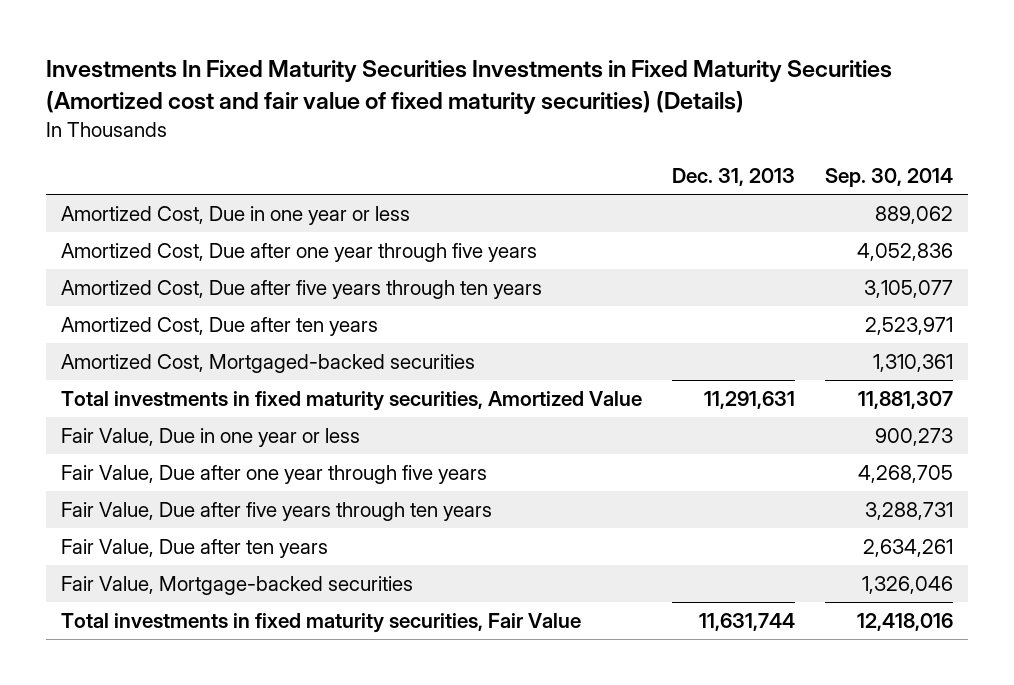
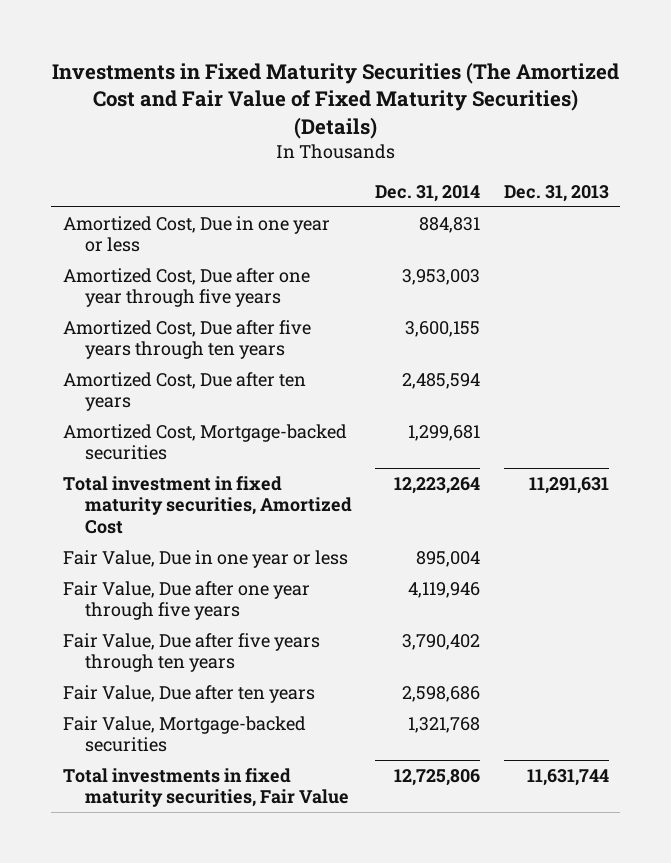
- Investments In Fixed Maturity Securities Investments in Fixed Maturity Securities (Amortized cost and fair value of fixed maturity securities) (Details)
+ Investments in Fixed Maturity Securities (The Amortized Cost and Fair Value of Fixed Maturity Securities) (Details)
- | Dec. 31, 2013 | Sep. 30, 2014
+ | Dec. 31, 2014 | Dec. 31, 2013
- Amortized Cost, Mortgaged-backed securities | | 1,310,361
- Total investments in fixed maturity securities, Amortized Value | 11,291,631 | 11,881,307
+ Amortized Cost, Mortgage-backed securities | 1,299,681 |
+ Total investment in fixed maturity securities, Amortized Cost | 12,223,264 | 11,291,631

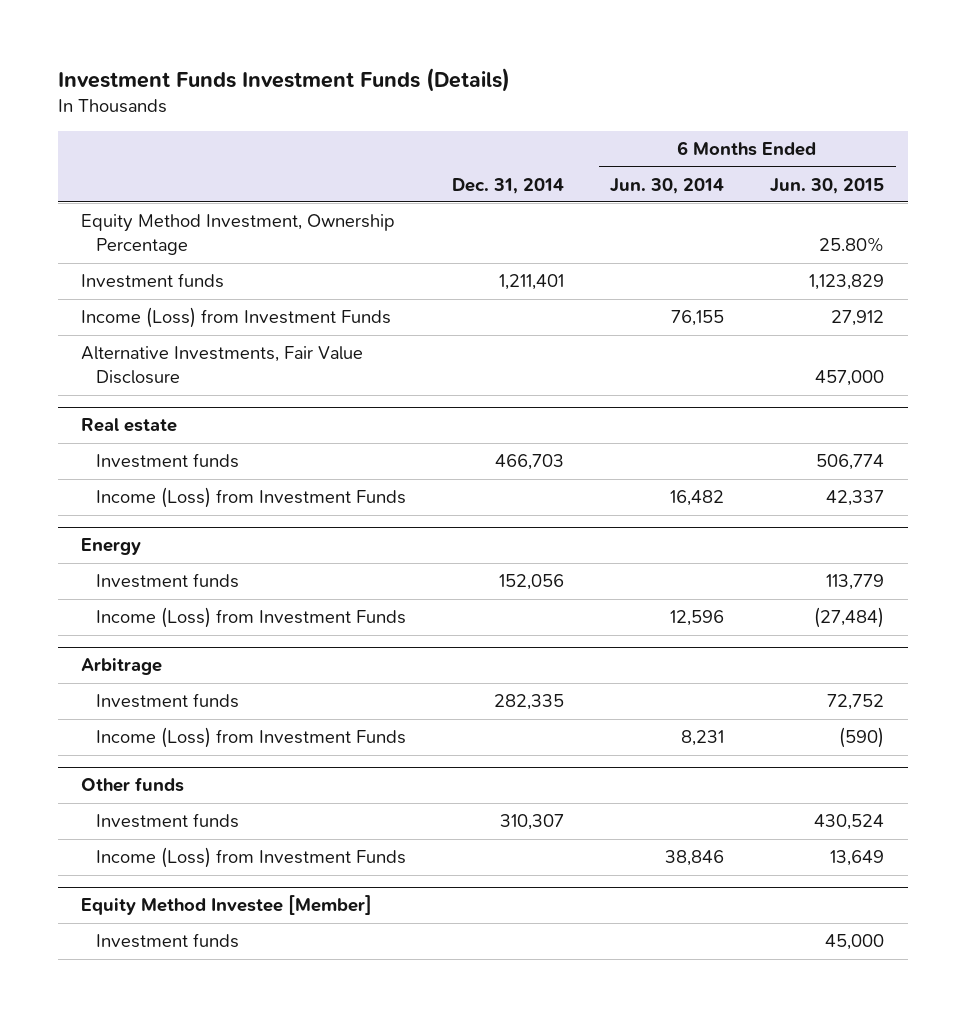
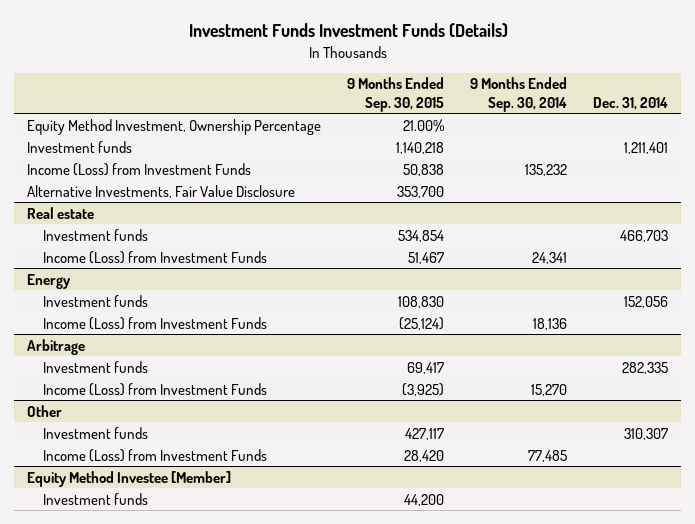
- | Dec. 31, 2014 | 6 Months Ended Jun. 30, 2014 | 6 Months Ended Jun. 30, 2015
+ | 9 Months Ended Sep. 30, 2015 | 9 Months Ended Sep. 30, 2014 | Dec. 31, 2014
- Other funds
+ Other

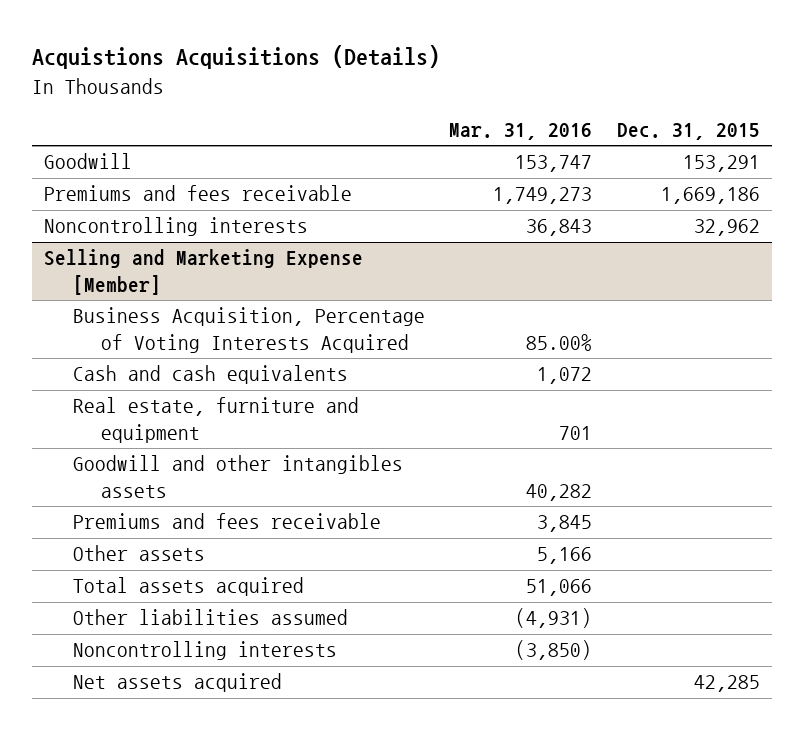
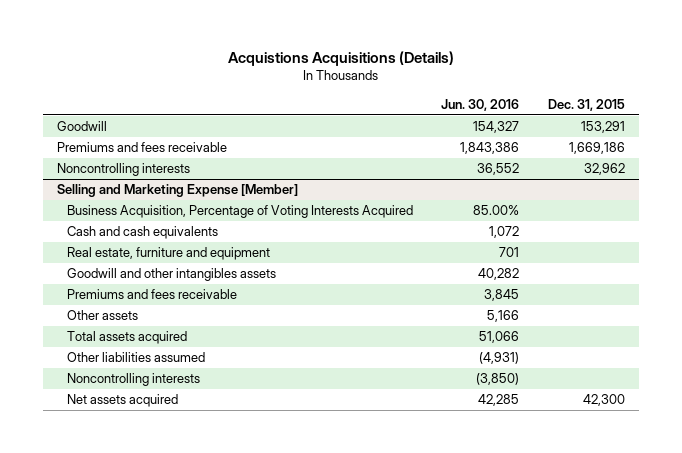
- | Mar. 31, 2016 | Dec. 31, 2015
+ | Jun. 30, 2016 | Dec. 31, 2015
@ Selling and Marketing Expense [Member]
- Net assets acquired | | 42,285
+ Net assets acquired | 42,285 | 42,300

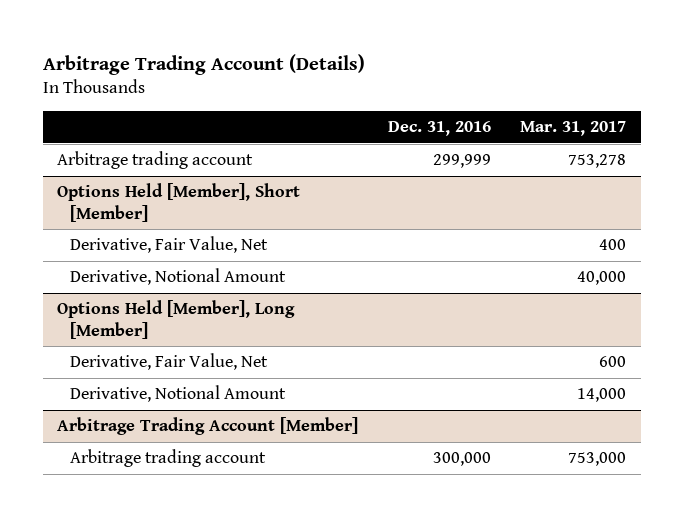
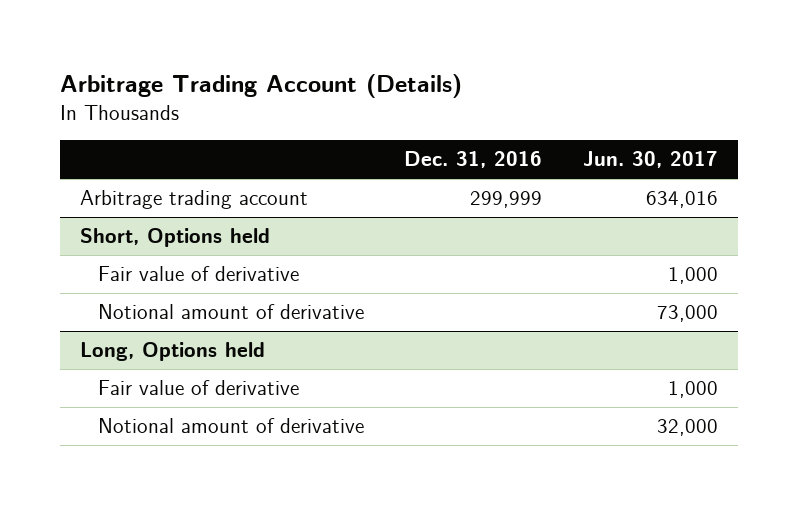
- | Dec. 31, 2016 | Mar. 31, 2017
+ | Dec. 31, 2016 | Jun. 30, 2017
- Options Held [Member], Short [Member]
- Derivative, Fair Value, Net | | 400
- Derivative, Notional Amount | | 40,000
- Options Held [Member], Long [Member]
- Derivative, Fair Value, Net | | 600
- Derivative, Notional Amount | | 14,000
- Arbitrage Trading Account [Member]
- Arbitrage trading account | 300,000 | 753,000
+ Short, Options held
+ Fair value of derivative | | 1,000
+ Notional amount of derivative | | 73,000
+ Long, Options held
+ Fair value of derivative | | 1,000
+ Notional amount of derivative | | 32,000

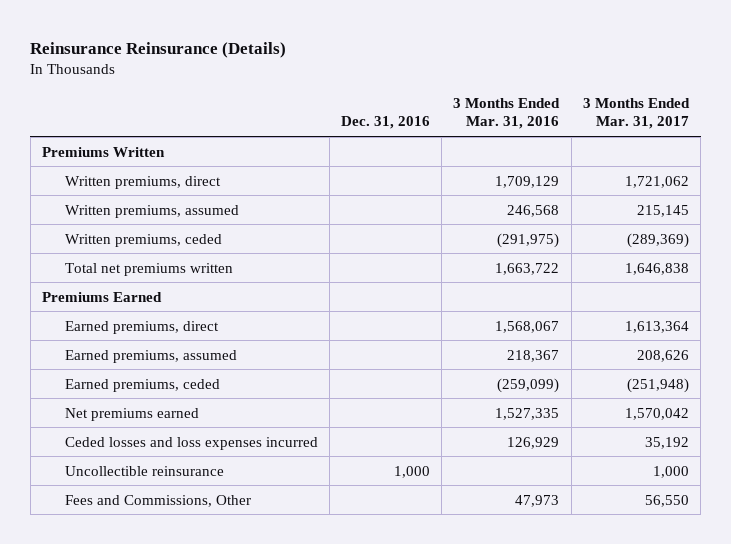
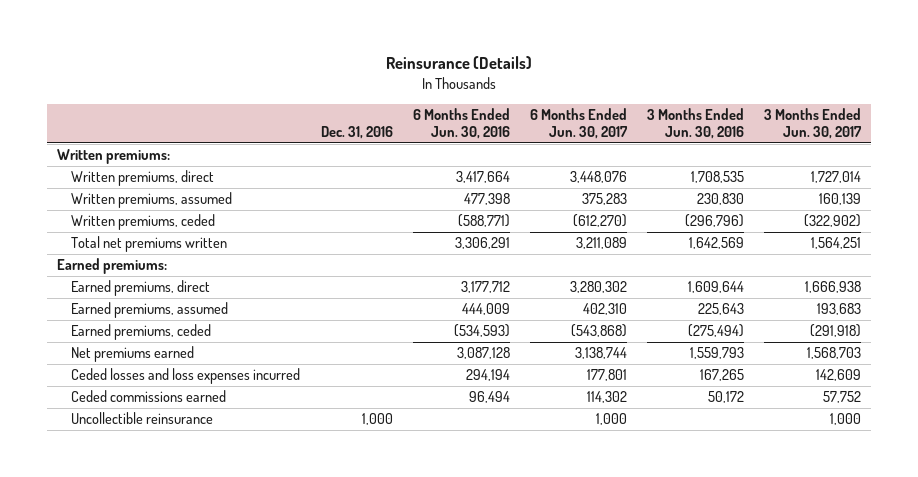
- Reinsurance Reinsurance (Details)
+ Reinsurance (Details)
- | Dec. 31, 2016 | 3 Months Ended Mar. 31, 2016 | 3 Months Ended Mar. 31, 2017
+ | Dec. 31, 2016 | 6 Months Ended Jun. 30, 2016 | 6 Months Ended Jun. 30, 2017 | 3 Months Ended Jun. 30, 2016 | 3 Months Ended Jun. 30, 2017
- Premiums Written
+ Written premiums:
- Premiums Earned
+ Earned premiums:
+ Ceded commissions earned | | 96,494 | 114,302 | 50,172 | 57,752
- Fees and Commissions, Other | | 47,973 | 56,550

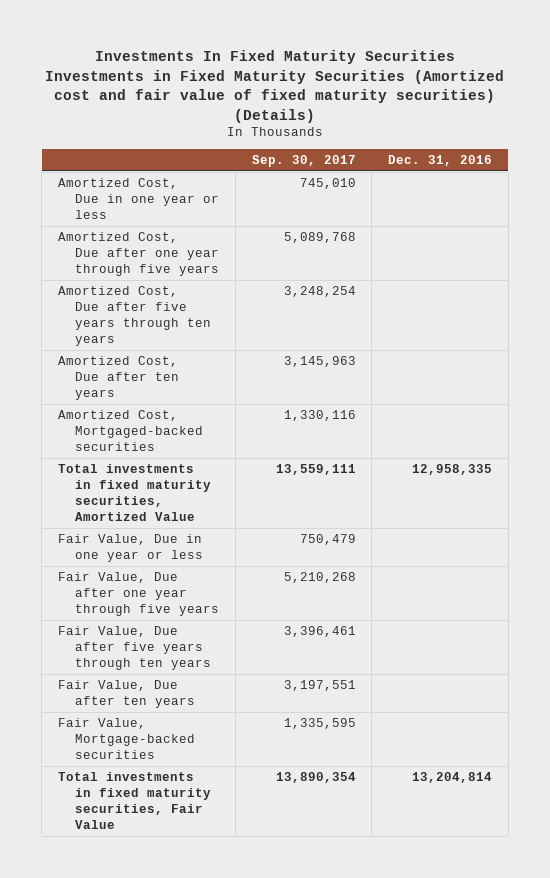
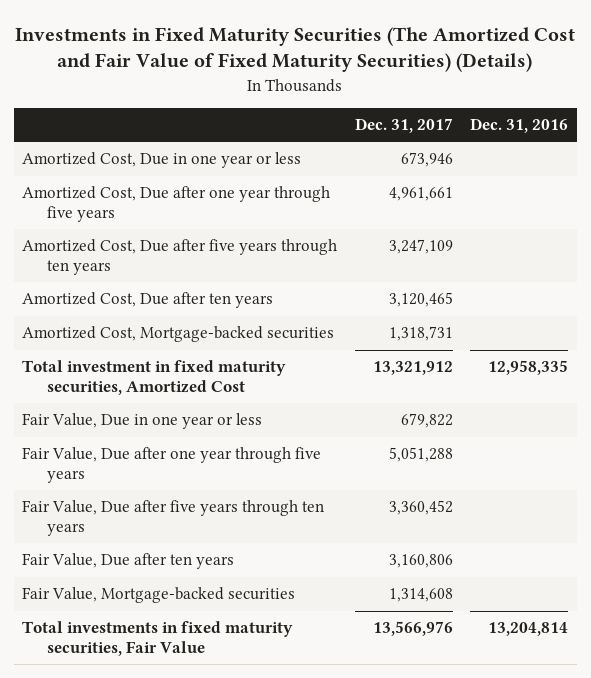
- Investments In Fixed Maturity Securities Investments in Fixed Maturity Securities (Amortized cost and fair value of fixed maturity securities) (Details)
+ Investments in Fixed Maturity Securities (The Amortized Cost and Fair Value of Fixed Maturity Securities) (Details)
- | Sep. 30, 2017 | Dec. 31, 2016
+ | Dec. 31, 2017 | Dec. 31, 2016
- Amortized Cost, Mortgaged-backed securities | 1,330,116 |
- Total investments in fixed maturity securities, Amortized Value | 13,559,111 | 12,958,335
+ Amortized Cost, Mortgage-backed securities | 1,318,731 |
+ Total investment in fixed maturity securities, Amortized Cost | 13,321,912 | 12,958,335

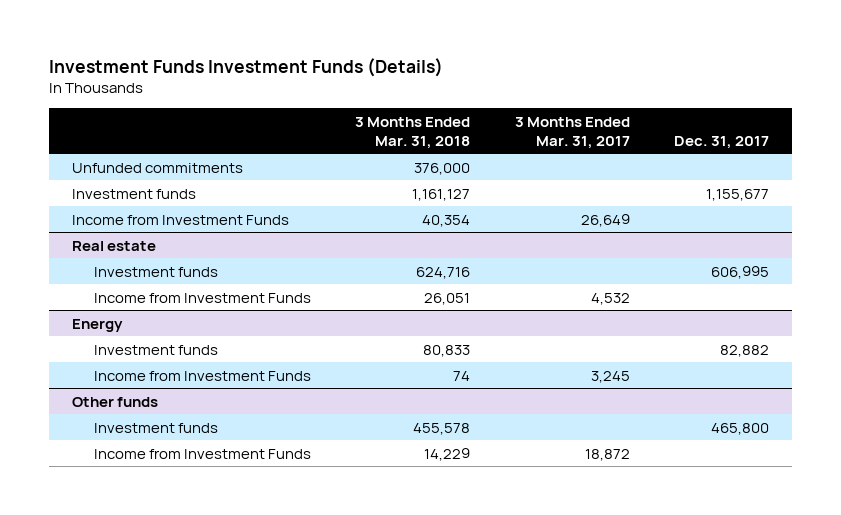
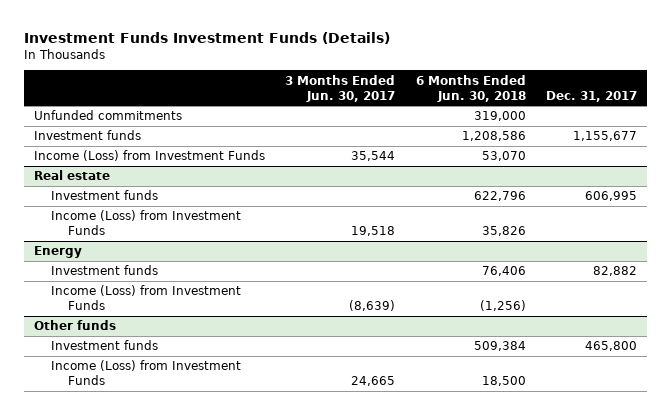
- | 3 Months Ended Mar. 31, 2018 | 3 Months Ended Mar. 31, 2017 | Dec. 31, 2017
+ | 3 Months Ended Jun. 30, 2017 | 6 Months Ended Jun. 30, 2018 | Dec. 31, 2017
- Income from Investment Funds | 40,354 | 26,649 |
+ Income (Loss) from Investment Funds | 35,544 | 53,070 |
@ Real estate
- Income from Investment Funds | 26,051 | 4,532 |
+ Income (Loss) from Investment Funds | 19,518 | 35,826 |
@ Energy
- Income from Investment Funds | 74 | 3,245 |
+ Income (Loss) from Investment Funds | (8,639) | (1,256) |
@ Other funds
- Income from Investment Funds | 14,229 | 18,872 |
+ Income (Loss) from Investment Funds | 24,665 | 18,500 |

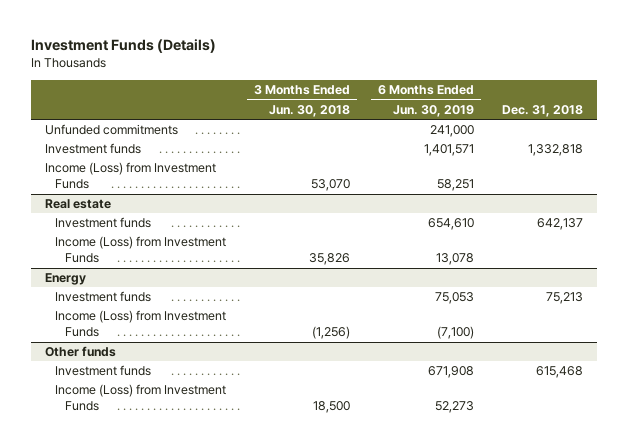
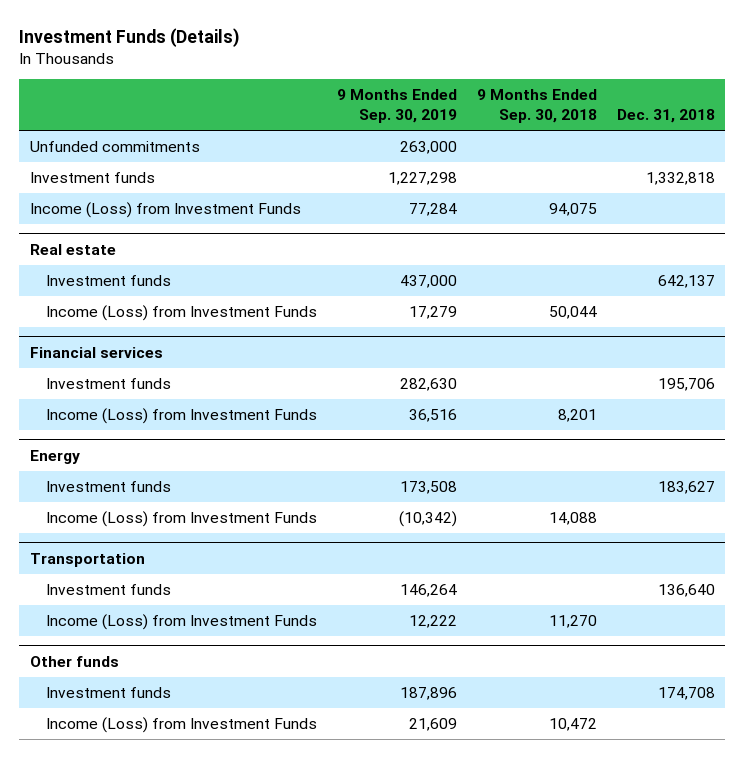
- | 3 Months Ended Jun. 30, 2018 | 6 Months Ended Jun. 30, 2019 | Dec. 31, 2018
+ | 9 Months Ended Sep. 30, 2019 | 9 Months Ended Sep. 30, 2018 | Dec. 31, 2018
+ Financial services
+ Investment funds | 282,630 | | 195,706
+ Income (Loss) from Investment Funds | 36,516 | 8,201 |
@ Energy
- Investment funds | | 75,053 | 75,213
+ Investment funds | 173,508 | | 183,627
+ Transportation
+ Investment funds | 146,264 | | 136,640
+ Income (Loss) from Investment Funds | 12,222 | 11,270 |
@ Other funds
- Investment funds | | 671,908 | 615,468
+ Investment funds | 187,896 | | 174,708

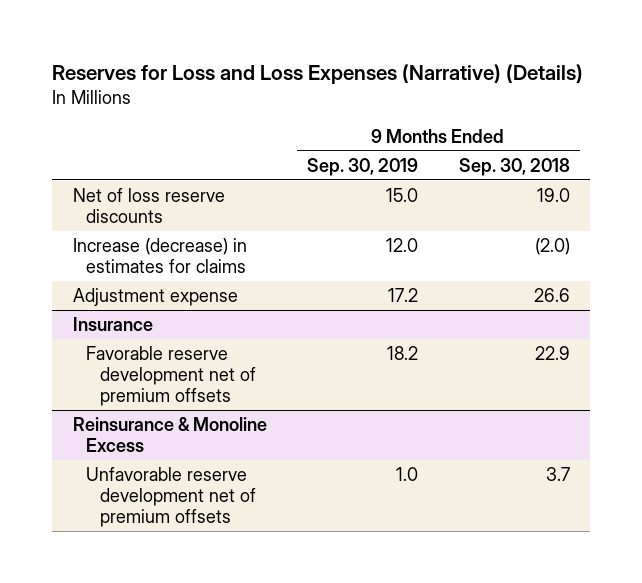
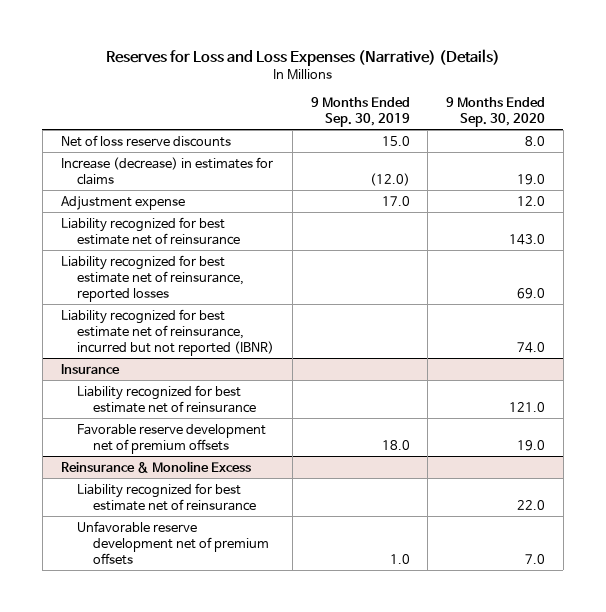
- | 9 Months Ended Sep. 30, 2019 | 9 Months Ended Sep. 30, 2018
+ | 9 Months Ended Sep. 30, 2019 | 9 Months Ended Sep. 30, 2020
- Increase (decrease) in estimates for claims | 12.0 | (2.0)
- Adjustment expense | 17.2 | 26.6
+ Increase (decrease) in estimates for claims | (12.0) | 19.0
+ Adjustment expense | 17.0 | 12.0
+ Liability recognized for best estimate net of reinsurance | | 143.0
+ Liability recognized for best estimate net of reinsurance, reported losses | | 69.0
+ Liability recognized for best estimate net of reinsurance, incurred but not reported (IBNR) | | 74.0
@ Insurance
- Favorable reserve development net of premium offsets | 18.2 | 22.9
+ Liability recognized for best estimate net of reinsurance | | 121.0
+ Favorable reserve development net of premium offsets | 18.0 | 19.0
@ Reinsurance & Monoline Excess
+ Liability recognized for best estimate net of reinsurance | | 22.0

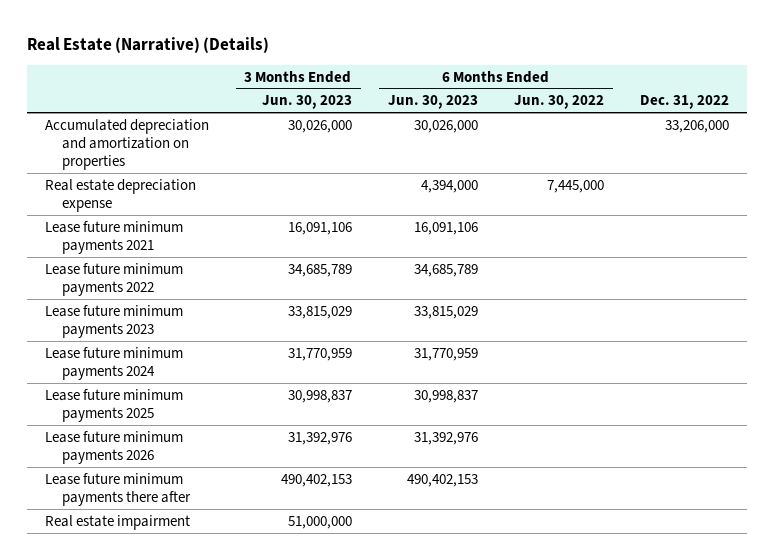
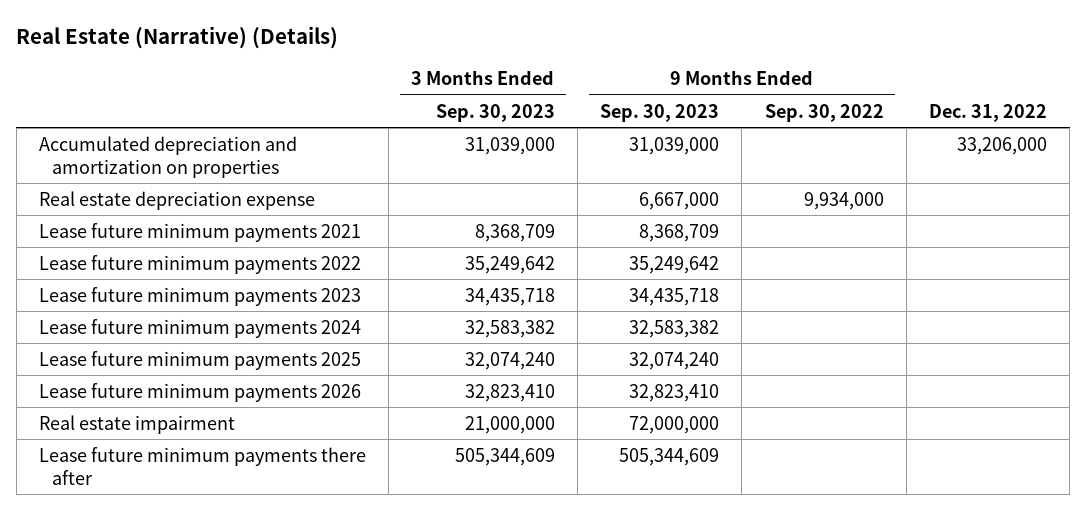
- | 3 Months Ended Jun. 30, 2023 | 6 Months Ended Jun. 30, 2023 | 6 Months Ended Jun. 30, 2022 | Dec. 31, 2022
+ | 3 Months Ended Sep. 30, 2023 | 9 Months Ended Sep. 30, 2023 | 9 Months Ended Sep. 30, 2022 | Dec. 31, 2022
moved down: Lease future minimum payments there after | 505,344,609 | 505,344,609 | |

